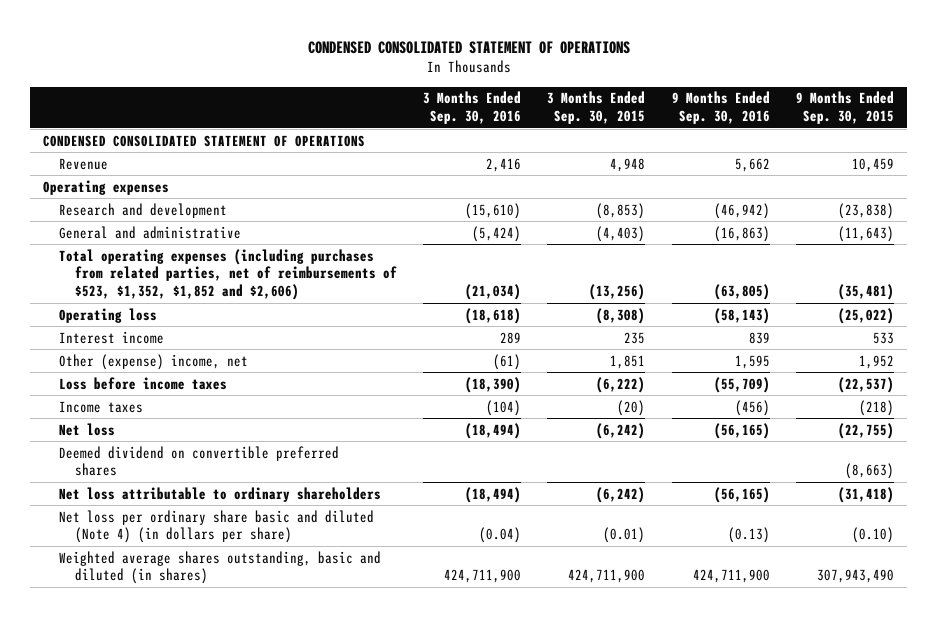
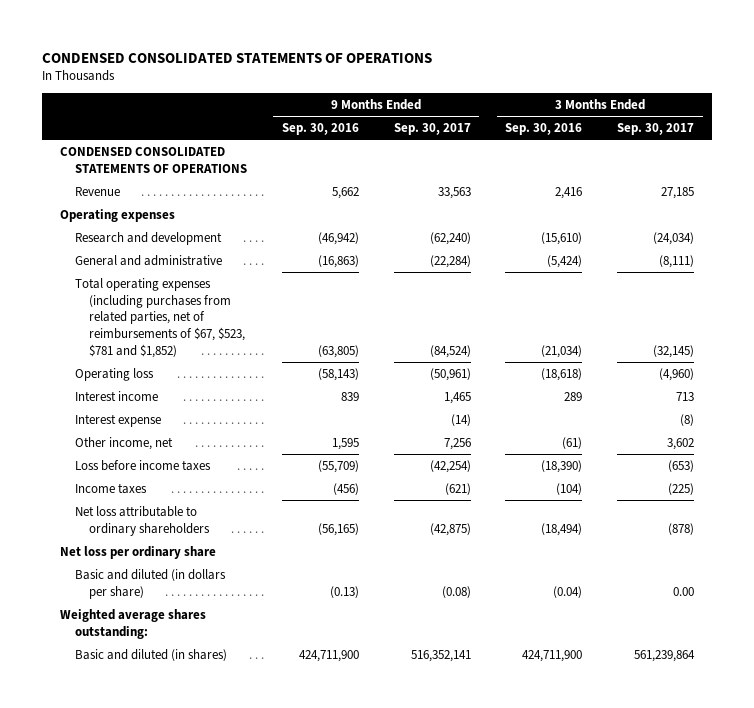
- CONDENSED CONSOLIDATED STATEMENT OF OPERATIONS
+ CONDENSED CONSOLIDATED STATEMENTS OF OPERATIONS
- | 3 Months Ended Sep. 30, 2016 | 3 Months Ended Sep. 30, 2015 | 9 Months Ended Sep. 30, 2016 | 9 Months Ended Sep. 30, 2015
+ | 9 Months Ended Sep. 30, 2016 | 9 Months Ended Sep. 30, 2017 | 3 Months Ended Sep. 30, 2016 | 3 Months Ended Sep. 30, 2017
- CONDENSED CONSOLIDATED STATEMENT OF OPERATIONS
+ CONDENSED CONSOLIDATED STATEMENTS OF OPERATIONS
- Total operating expenses (including purchases from related parties, net of reimbursements of $523, $1,352, $1,852 and $2,606) | (21,034) | (13,256) | (63,805) | (35,481)
+ Total operating expenses (including purchases from related parties, net of reimbursements of $67, $523, $781 and $1,852) | (63,805) | (84,524) | (21,034) | (32,145)
- Other (expense) income, net | (61) | 1,851 | 1,595 | 1,952
+ Interest expense | | (14) | | (8)
+ Other income, net | 1,595 | 7,256 | (61) | 3,602
- Net loss | (18,494) | (6,242) | (56,165) | (22,755)
- Deemed dividend on convertible preferred shares | | | | (8,663)
- Net loss per ordinary share basic and diluted (Note 4) (in dollars per share) | (0.04) | (0.01) | (0.13) | (0.10)
- Weighted average shares outstanding, basic and diluted (in shares) | 424,711,900 | 424,711,900 | 424,711,900 | 307,943,490
+ Net loss per ordinary share
+ Basic and diluted (in dollars per share) | (0.13) | (0.08) | (0.04) | 0.00
+ Weighted average shares outstanding:
+ Basic and diluted (in shares) | 424,711,900 | 516,352,141 | 424,711,900 | 561,239,864

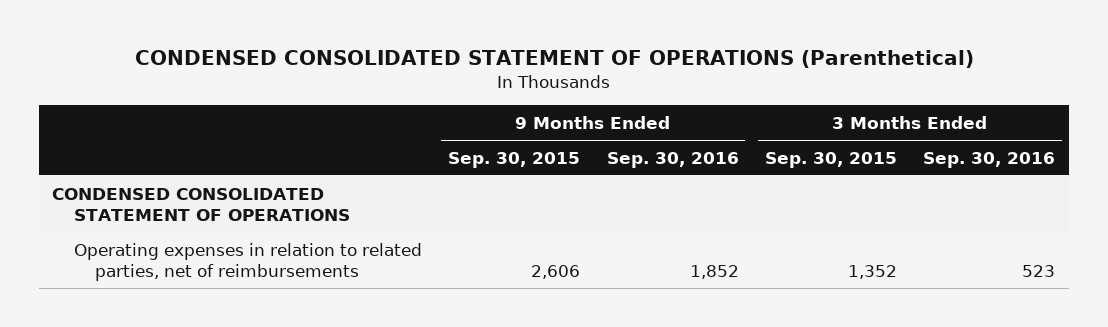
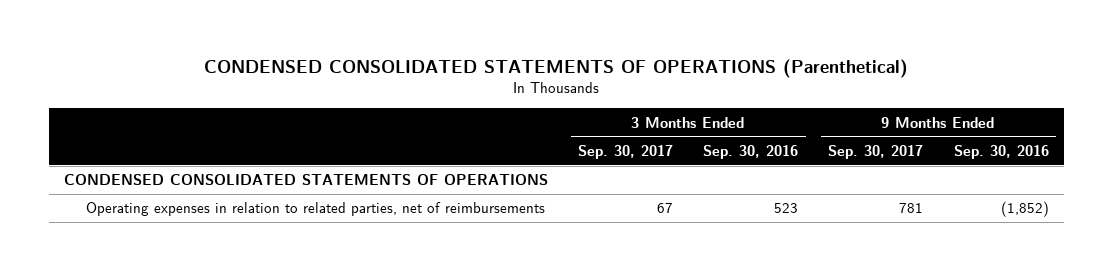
- CONDENSED CONSOLIDATED STATEMENT OF OPERATIONS (Parenthetical)
+ CONDENSED CONSOLIDATED STATEMENTS OF OPERATIONS (Parenthetical)
- | 9 Months Ended Sep. 30, 2015 | 9 Months Ended Sep. 30, 2016 | 3 Months Ended Sep. 30, 2015 | 3 Months Ended Sep. 30, 2016
+ | 3 Months Ended Sep. 30, 2017 | 3 Months Ended Sep. 30, 2016 | 9 Months Ended Sep. 30, 2017 | 9 Months Ended Sep. 30, 2016
- CONDENSED CONSOLIDATED STATEMENT OF OPERATIONS
- Operating expenses in relation to related parties, net of reimbursements | 2,606 | 1,852 | 1,352 | 523
+ CONDENSED CONSOLIDATED STATEMENTS OF OPERATIONS
+ Operating expenses in relation to related parties, net of reimbursements | 67 | 523 | 781 | (1,852)

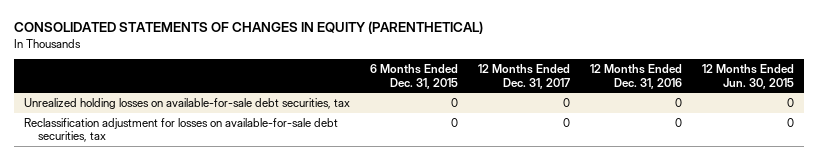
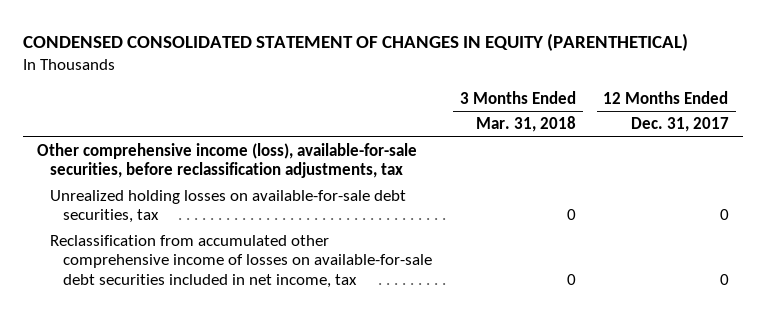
- CONSOLIDATED STATEMENTS OF CHANGES IN EQUITY (PARENTHETICAL)
+ CONDENSED CONSOLIDATED STATEMENT OF CHANGES IN EQUITY (PARENTHETICAL)
- | 6 Months Ended Dec. 31, 2015 | 12 Months Ended Dec. 31, 2017 | 12 Months Ended Dec. 31, 2016 | 12 Months Ended Jun. 30, 2015
+ | 3 Months Ended Mar. 31, 2018 | 12 Months Ended Dec. 31, 2017
+ Other comprehensive income (loss), available-for-sale securities, before reclassification adjustments, tax
- Reclassification adjustment for losses on available-for-sale debt securities, tax | 0 | 0 | 0 | 0
+ Reclassification from accumulated other comprehensive income of losses on available-for-sale debt securities included in net income, tax | 0 | 0

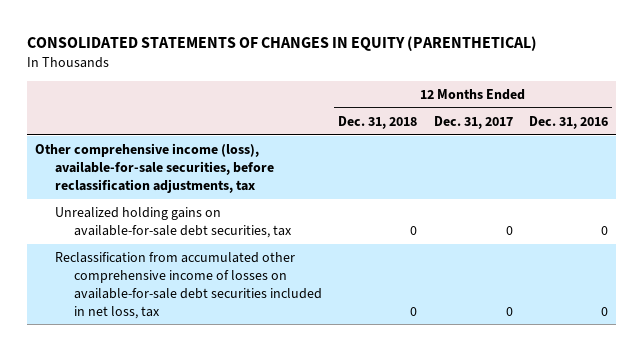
- CONDENSED CONSOLIDATED STATEMENT OF CHANGES IN EQUITY (PARENTHETICAL)
+ CONSOLIDATED STATEMENTS OF CHANGES IN EQUITY (PARENTHETICAL)
- | 3 Months Ended Mar. 31, 2018 | 12 Months Ended Dec. 31, 2017
+ | 12 Months Ended Dec. 31, 2018 | 12 Months Ended Dec. 31, 2017 | 12 Months Ended Dec. 31, 2016
- Unrealized holding losses on available-for-sale debt securities, tax | 0 | 0
- Reclassification from accumulated other comprehensive income of losses on available-for-sale debt securities included in net income, tax | 0 | 0
+ Unrealized holding gains on available-for-sale debt securities, tax | 0 | 0 | 0
+ Reclassification from accumulated other comprehensive income of losses on available-for-sale debt securities included in net loss, tax | 0 | 0 | 0

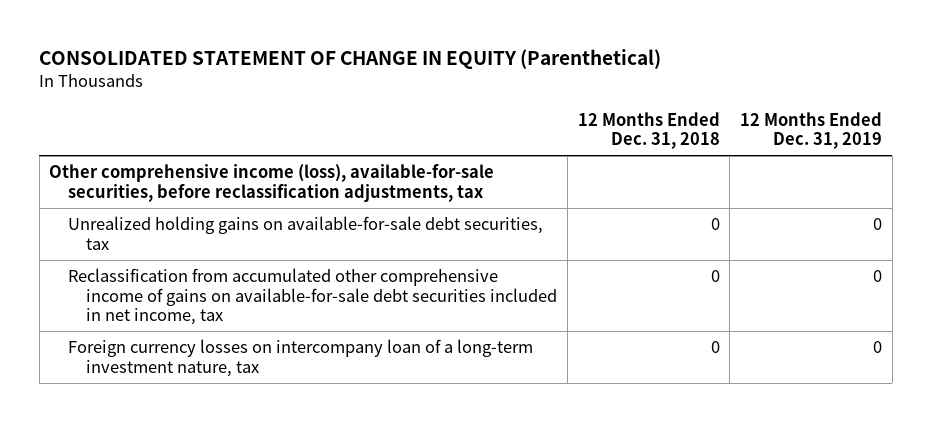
- CONSOLIDATED STATEMENTS OF CHANGES IN EQUITY (PARENTHETICAL)
+ CONSOLIDATED STATEMENT OF CHANGE IN EQUITY (Parenthetical)
- | 12 Months Ended Dec. 31, 2018 | 12 Months Ended Dec. 31, 2017 | 12 Months Ended Dec. 31, 2016
+ | 12 Months Ended Dec. 31, 2018 | 12 Months Ended Dec. 31, 2019
- Reclassification from accumulated other comprehensive income of losses on available-for-sale debt securities included in net loss, tax | 0 | 0 | 0
+ Reclassification from accumulated other comprehensive income of gains on available-for-sale debt securities included in net income, tax | 0 | 0
+ Foreign currency losses on intercompany loan of a long-term investment nature, tax | 0 | 0

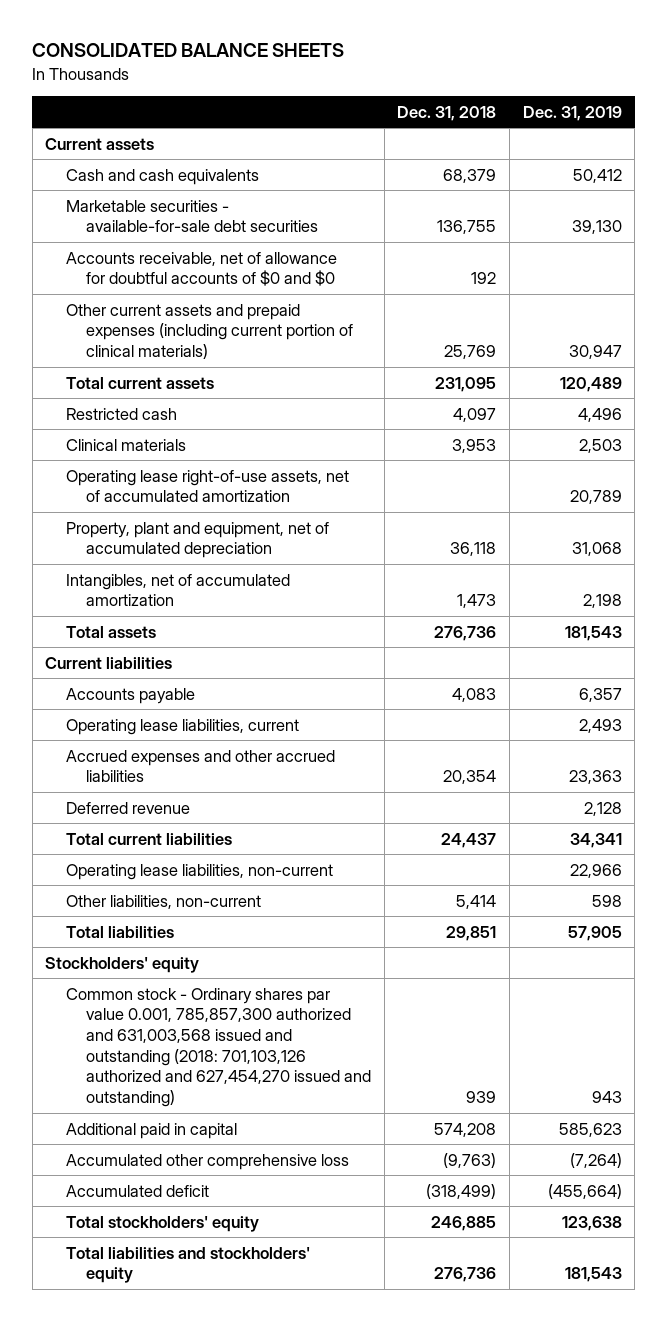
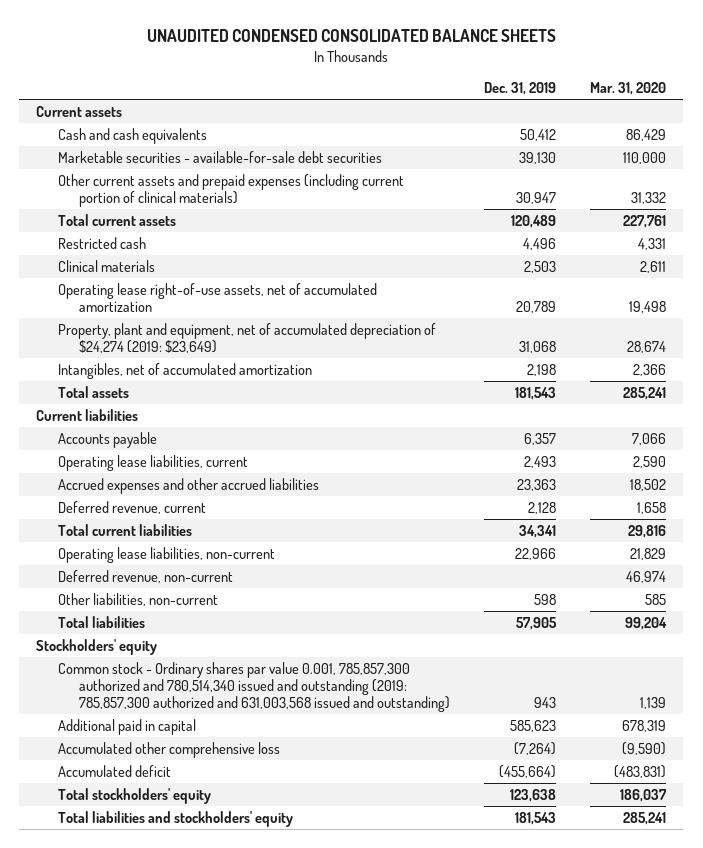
- CONSOLIDATED BALANCE SHEETS
+ UNAUDITED CONDENSED CONSOLIDATED BALANCE SHEETS
- | Dec. 31, 2018 | Dec. 31, 2019
+ | Dec. 31, 2019 | Mar. 31, 2020
- Accounts receivable, net of allowance for doubtful accounts of $0 and $0 | 192 |
- Property, plant and equipment, net of accumulated depreciation | 36,118 | 31,068
+ Property, plant and equipment, net of accumulated depreciation of $24,274 (2019: $23,649) | 31,068 | 28,674
- Deferred revenue | | 2,128
+ Deferred revenue, current | 2,128 | 1,658
+ Deferred revenue, non-current | | 46,974
- Common stock - Ordinary shares par value 0.001, 785,857,300 authorized and 631,003,568 issued and outstanding (2018: 701,103,126 authorized and 627,454,270 issued and outstanding) | 939 | 943
+ Common stock - Ordinary shares par value 0.001, 785,857,300 authorized and 780,514,340 issued and outstanding (2019: 785,857,300 authorized and 631,003,568 issued and outstanding) | 943 | 1,139

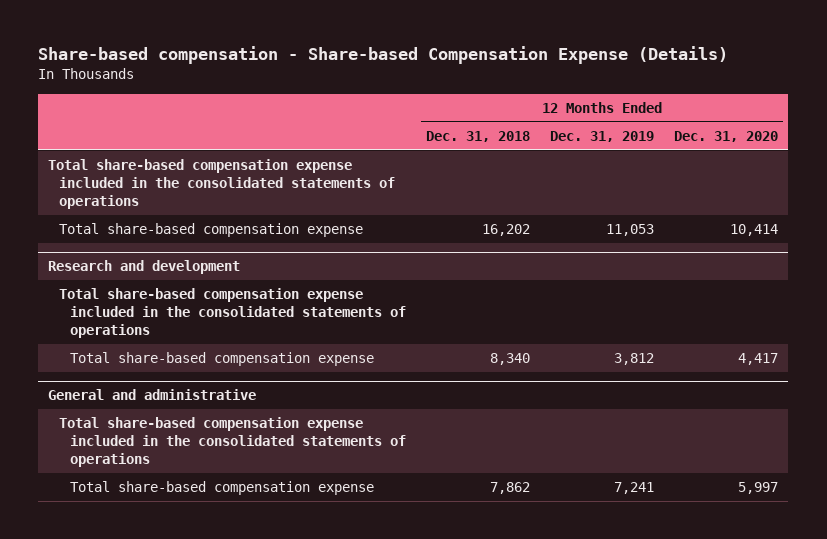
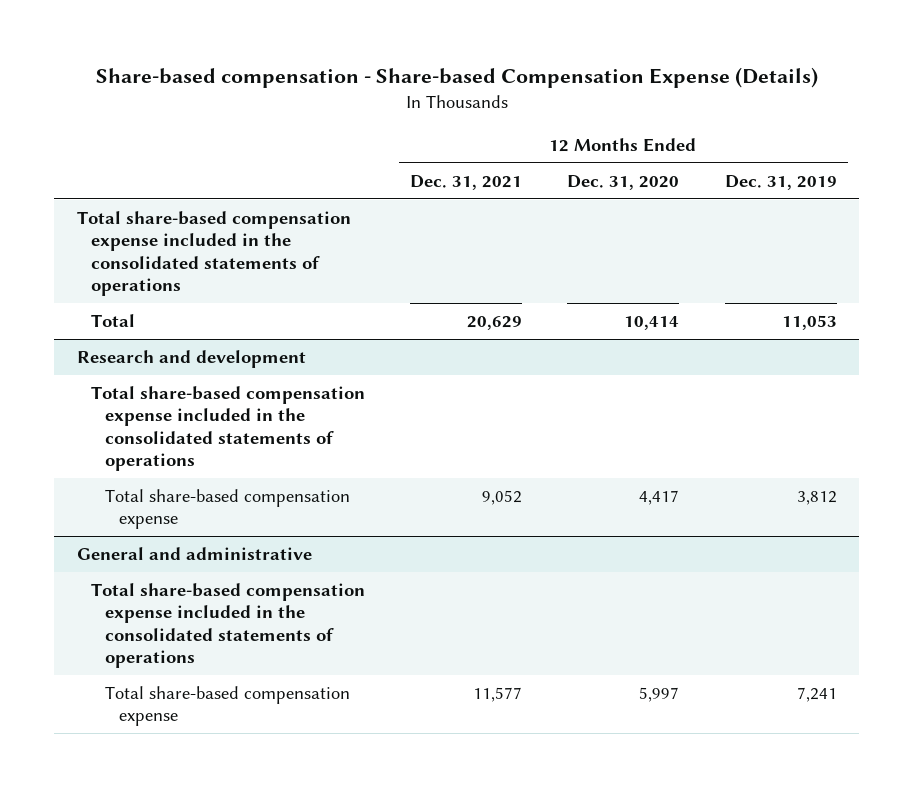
- | 12 Months Ended Dec. 31, 2018 | 12 Months Ended Dec. 31, 2019 | 12 Months Ended Dec. 31, 2020
+ | 12 Months Ended Dec. 31, 2021 | 12 Months Ended Dec. 31, 2020 | 12 Months Ended Dec. 31, 2019
- Total share-based compensation expense | 16,202 | 11,053 | 10,414
+ Total | 20,629 | 10,414 | 11,053

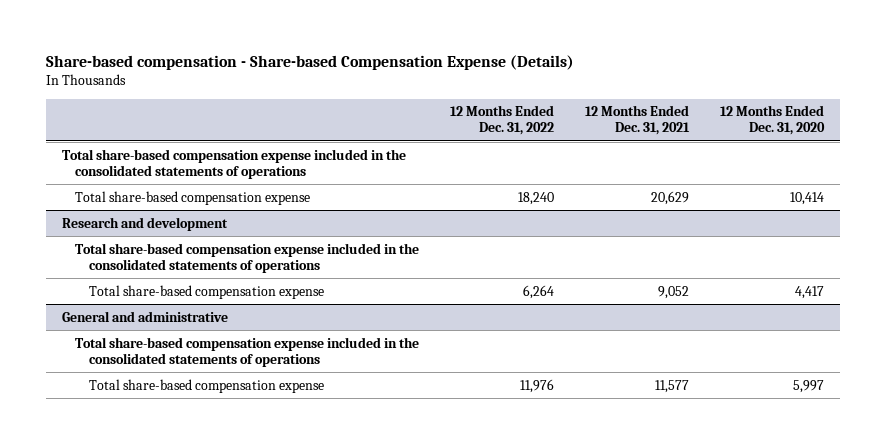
- | 12 Months Ended Dec. 31, 2021 | 12 Months Ended Dec. 31, 2020 | 12 Months Ended Dec. 31, 2019
+ | 12 Months Ended Dec. 31, 2022 | 12 Months Ended Dec. 31, 2021 | 12 Months Ended Dec. 31, 2020
- Total | 20,629 | 10,414 | 11,053
+ Total share-based compensation expense | 18,240 | 20,629 | 10,414

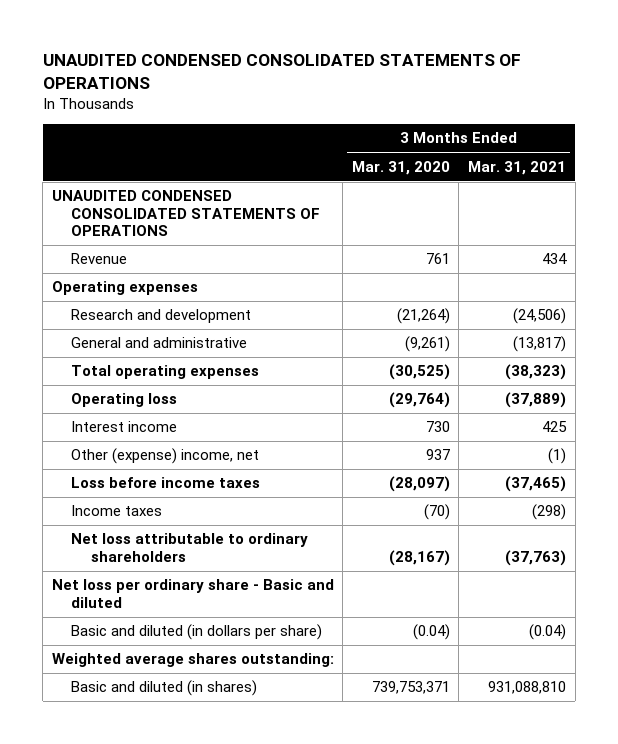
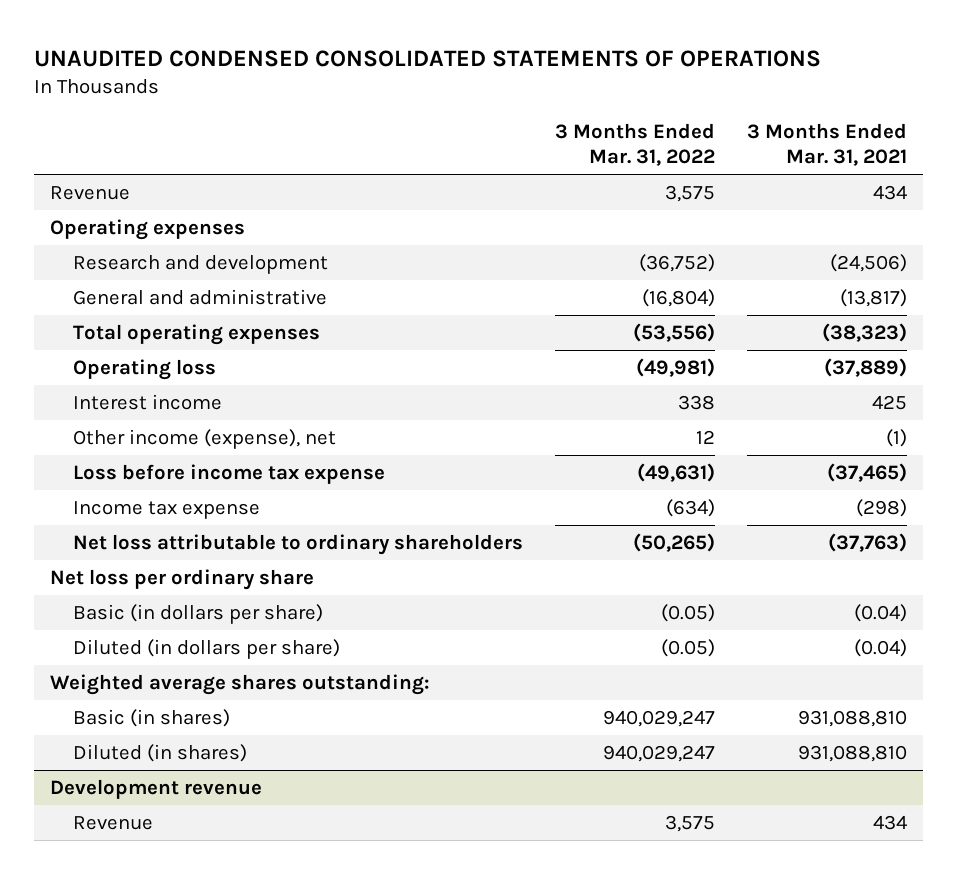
- | 3 Months Ended Mar. 31, 2020 | 3 Months Ended Mar. 31, 2021
+ | 3 Months Ended Mar. 31, 2022 | 3 Months Ended Mar. 31, 2021
- UNAUDITED CONDENSED CONSOLIDATED STATEMENTS OF OPERATIONS
- Other (expense) income, net | 937 | (1)
- Loss before income taxes | (28,097) | (37,465)
- Income taxes | (70) | (298)
+ Other income (expense), net | 12 | (1)
+ Loss before income tax expense | (49,631) | (37,465)
+ Income tax expense | (634) | (298)
- Net loss per ordinary share - Basic and diluted
- Basic and diluted (in dollars per share) | (0.04) | (0.04)
+ Net loss per ordinary share
+ Basic (in dollars per share) | (0.05) | (0.04)
+ Diluted (in dollars per share) | (0.05) | (0.04)
- Basic and diluted (in shares) | 739,753,371 | 931,088,810
+ Basic (in shares) | 940,029,247 | 931,088,810
+ Diluted (in shares) | 940,029,247 | 931,088,810
+ Development revenue
+ Revenue | 3,575 | 434

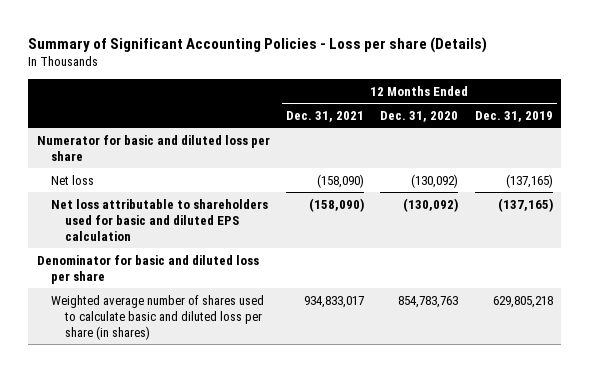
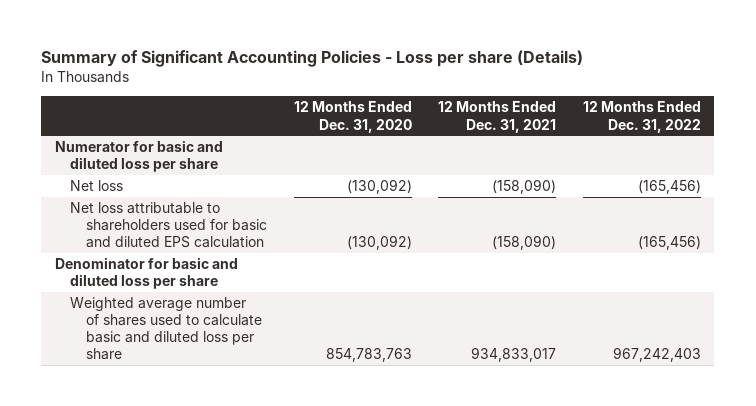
- | 12 Months Ended Dec. 31, 2021 | 12 Months Ended Dec. 31, 2020 | 12 Months Ended Dec. 31, 2019
+ | 12 Months Ended Dec. 31, 2020 | 12 Months Ended Dec. 31, 2021 | 12 Months Ended Dec. 31, 2022
- Weighted average number of shares used to calculate basic and diluted loss per share (in shares) | 934,833,017 | 854,783,763 | 629,805,218
+ Weighted average number of shares used to calculate basic and diluted loss per share | 854,783,763 | 934,833,017 | 967,242,403

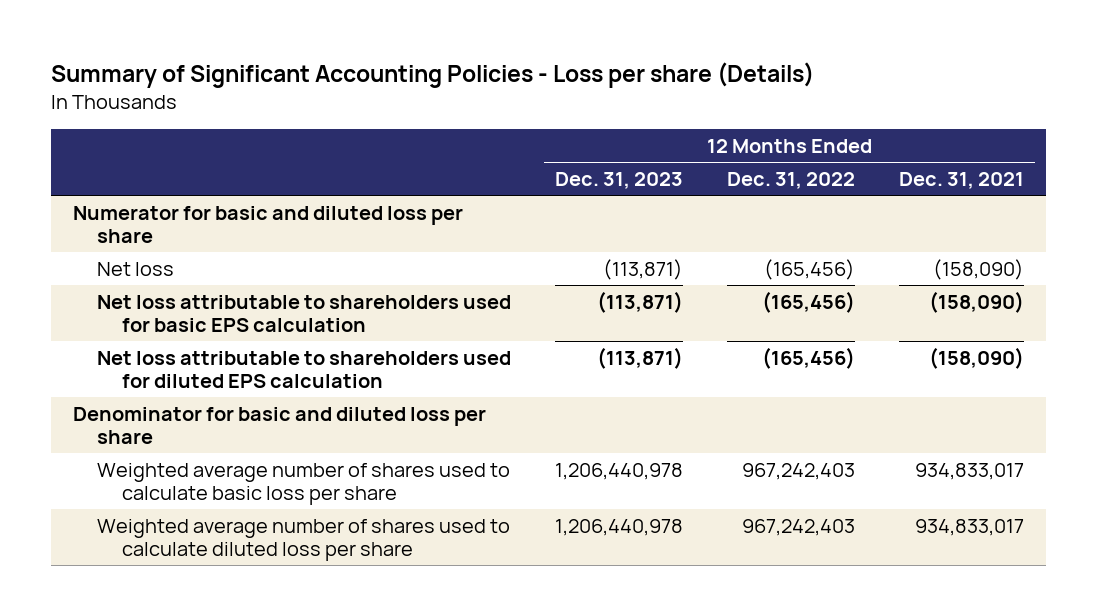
- | 12 Months Ended Dec. 31, 2020 | 12 Months Ended Dec. 31, 2021 | 12 Months Ended Dec. 31, 2022
+ | 12 Months Ended Dec. 31, 2023 | 12 Months Ended Dec. 31, 2022 | 12 Months Ended Dec. 31, 2021
- Net loss attributable to shareholders used for basic and diluted EPS calculation | (130,092) | (158,090) | (165,456)
+ Net loss attributable to shareholders used for basic EPS calculation | (113,871) | (165,456) | (158,090)
+ Net loss attributable to shareholders used for diluted EPS calculation | (113,871) | (165,456) | (158,090)
- Weighted average number of shares used to calculate basic and diluted loss per share | 854,783,763 | 934,833,017 | 967,242,403
+ Weighted average number of shares used to calculate basic loss per share | 1,206,440,978 | 967,242,403 | 934,833,017
+ Weighted average number of shares used to calculate diluted loss per share | 1,206,440,978 | 967,242,403 | 934,833,017

